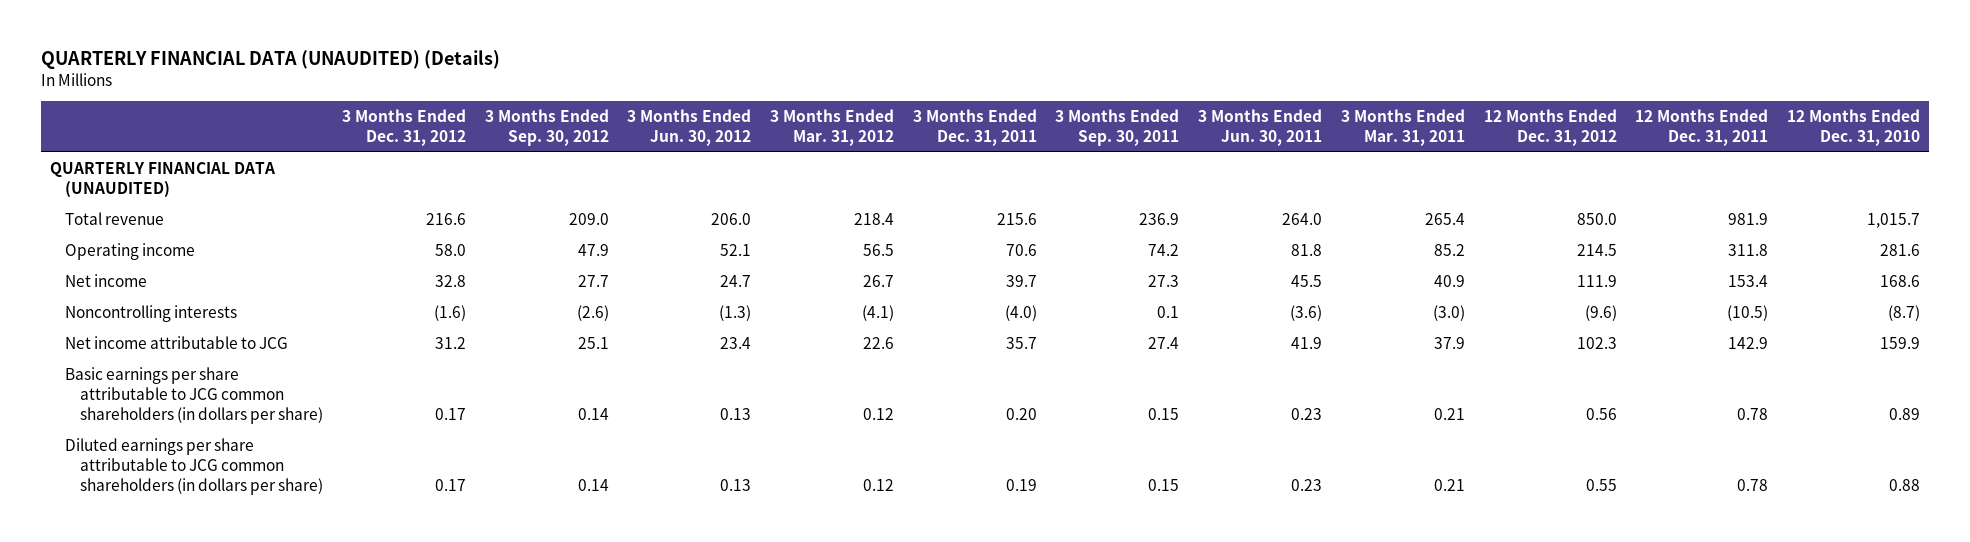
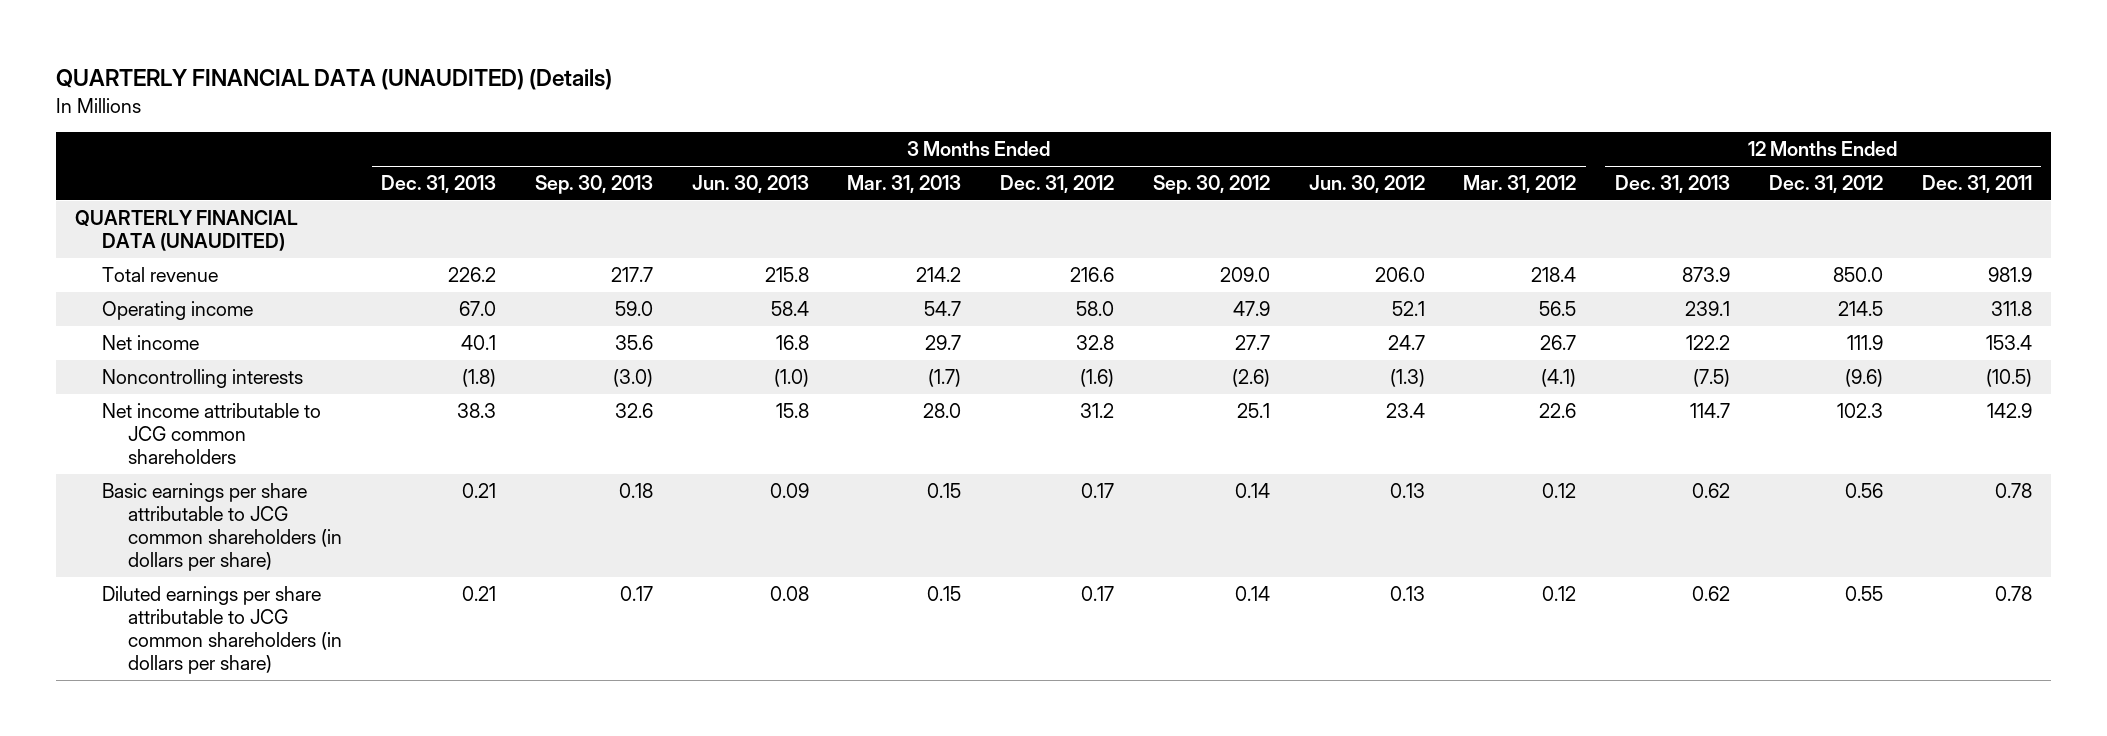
- | 3 Months Ended Dec. 31, 2012 | 3 Months Ended Sep. 30, 2012 | 3 Months Ended Jun. 30, 2012 | 3 Months Ended Mar. 31, 2012 | 3 Months Ended Dec. 31, 2011 | 3 Months Ended Sep. 30, 2011 | 3 Months Ended Jun. 30, 2011 | 3 Months Ended Mar. 31, 2011 | 12 Months Ended Dec. 31, 2012 | 12 Months Ended Dec. 31, 2011 | 12 Months Ended Dec. 31, 2010
+ | 3 Months Ended Dec. 31, 2013 | 3 Months Ended Sep. 30, 2013 | 3 Months Ended Jun. 30, 2013 | 3 Months Ended Mar. 31, 2013 | 3 Months Ended Dec. 31, 2012 | 3 Months Ended Sep. 30, 2012 | 3 Months Ended Jun. 30, 2012 | 3 Months Ended Mar. 31, 2012 | 12 Months Ended Dec. 31, 2013 | 12 Months Ended Dec. 31, 2012 | 12 Months Ended Dec. 31, 2011
- Net income attributable to JCG | 31.2 | 25.1 | 23.4 | 22.6 | 35.7 | 27.4 | 41.9 | 37.9 | 102.3 | 142.9 | 159.9
+ Net income attributable to JCG common shareholders | 38.3 | 32.6 | 15.8 | 28.0 | 31.2 | 25.1 | 23.4 | 22.6 | 114.7 | 102.3 | 142.9

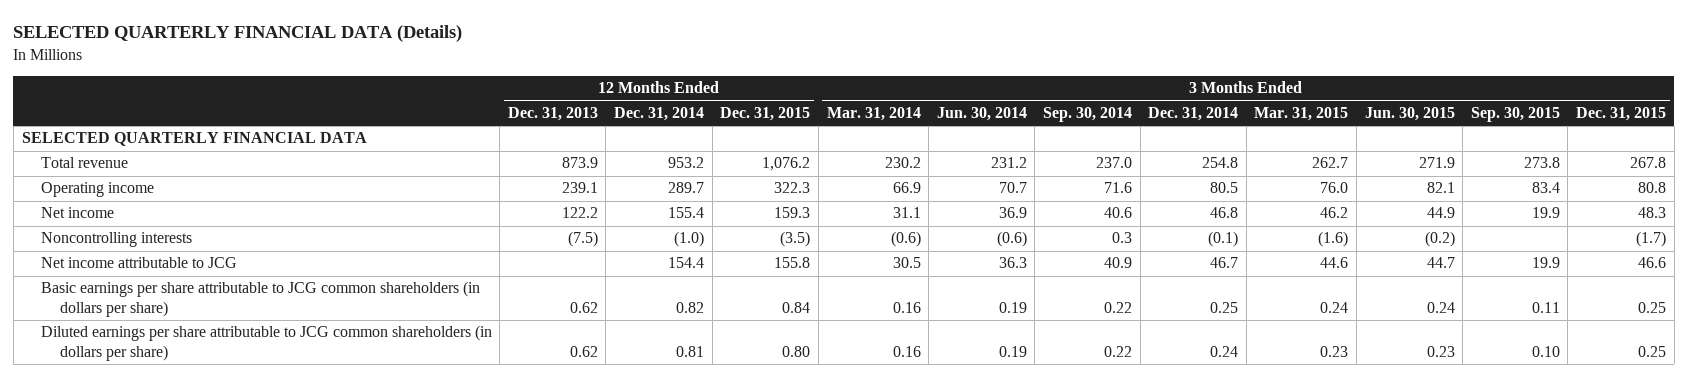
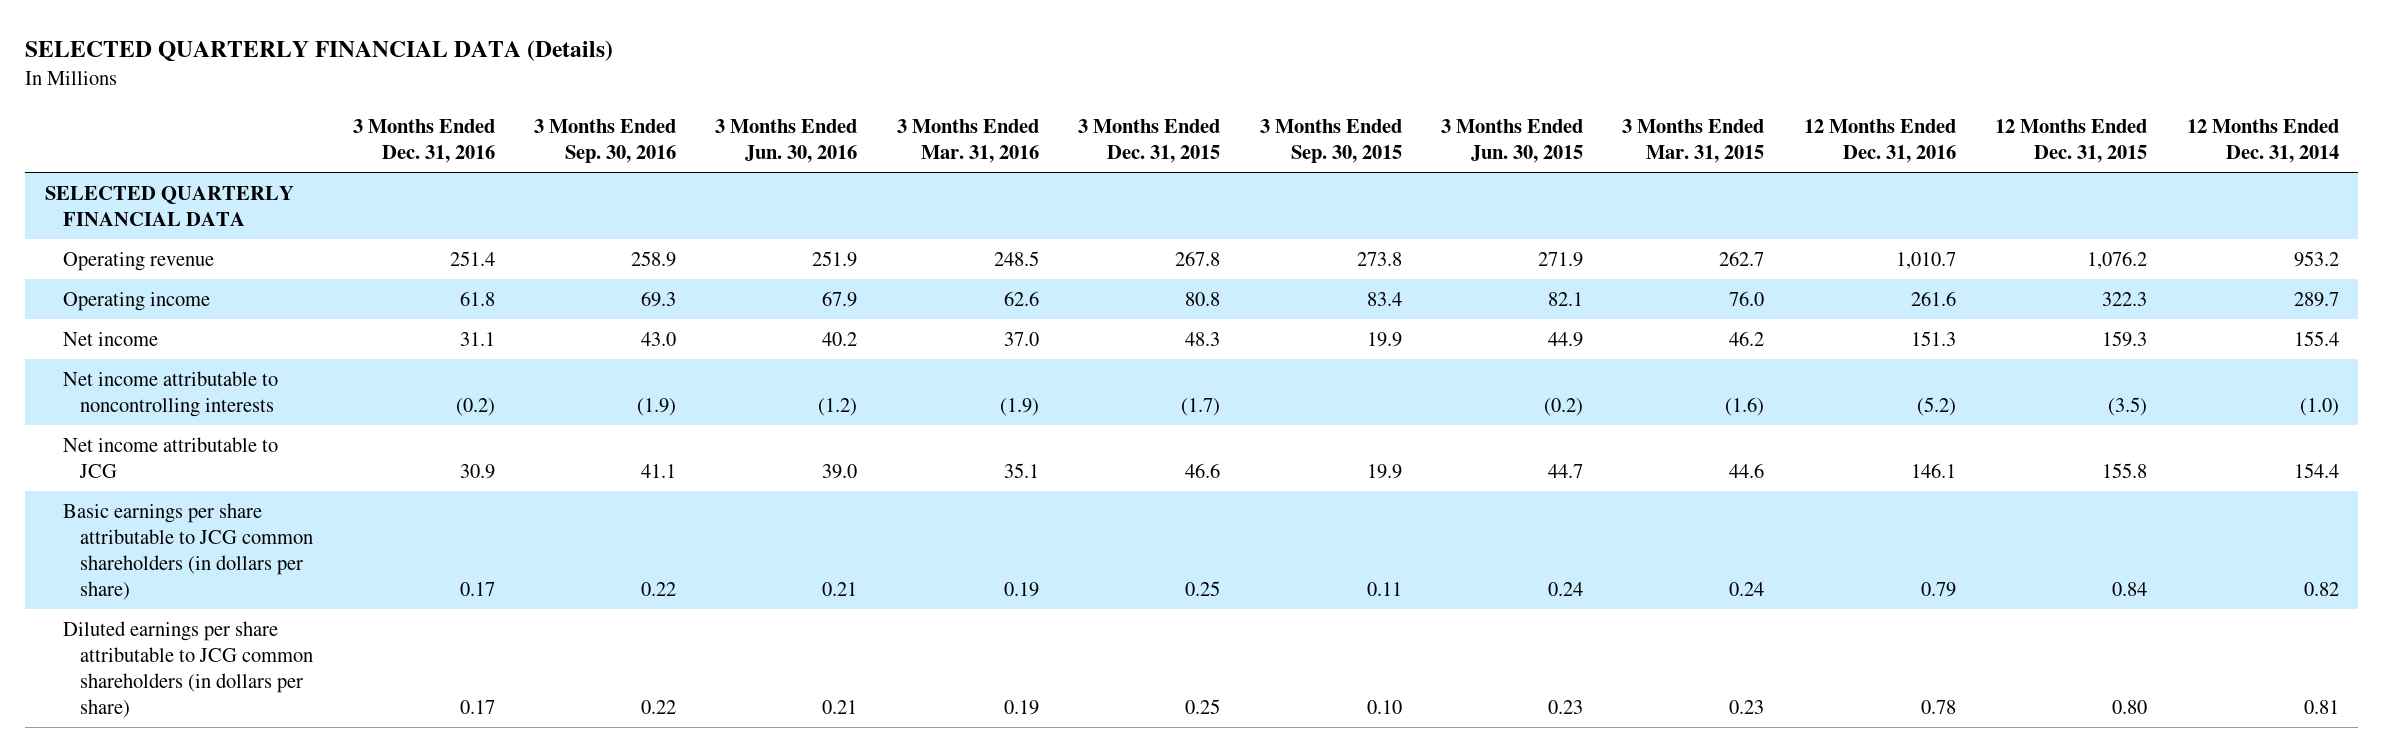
- | 12 Months Ended Dec. 31, 2013 | 12 Months Ended Dec. 31, 2014 | 12 Months Ended Dec. 31, 2015 | 3 Months Ended Mar. 31, 2014 | 3 Months Ended Jun. 30, 2014 | 3 Months Ended Sep. 30, 2014 | 3 Months Ended Dec. 31, 2014 | 3 Months Ended Mar. 31, 2015 | 3 Months Ended Jun. 30, 2015 | 3 Months Ended Sep. 30, 2015 | 3 Months Ended Dec. 31, 2015
+ | 3 Months Ended Dec. 31, 2016 | 3 Months Ended Sep. 30, 2016 | 3 Months Ended Jun. 30, 2016 | 3 Months Ended Mar. 31, 2016 | 3 Months Ended Dec. 31, 2015 | 3 Months Ended Sep. 30, 2015 | 3 Months Ended Jun. 30, 2015 | 3 Months Ended Mar. 31, 2015 | 12 Months Ended Dec. 31, 2016 | 12 Months Ended Dec. 31, 2015 | 12 Months Ended Dec. 31, 2014
- Total revenue | 873.9 | 953.2 | 1,076.2 | 230.2 | 231.2 | 237.0 | 254.8 | 262.7 | 271.9 | 273.8 | 267.8
+ Operating revenue | 251.4 | 258.9 | 251.9 | 248.5 | 267.8 | 273.8 | 271.9 | 262.7 | 1,010.7 | 1,076.2 | 953.2
- Noncontrolling interests | (7.5) | (1.0) | (3.5) | (0.6) | (0.6) | 0.3 | (0.1) | (1.6) | (0.2) | | (1.7)
+ Net income attributable to noncontrolling interests | (0.2) | (1.9) | (1.2) | (1.9) | (1.7) | | (0.2) | (1.6) | (5.2) | (3.5) | (1.0)

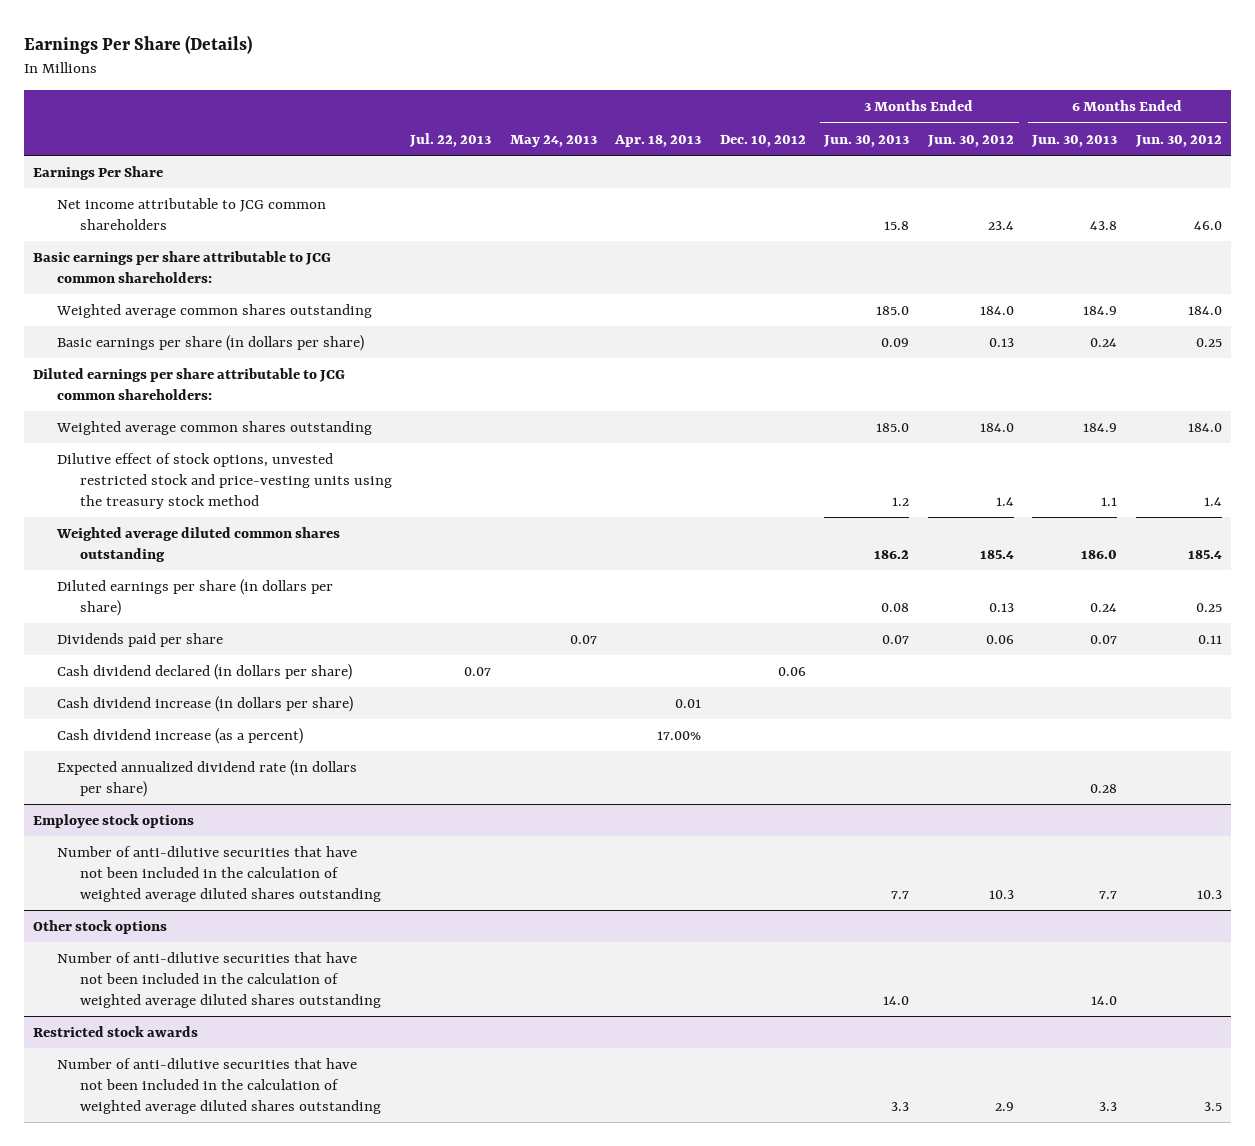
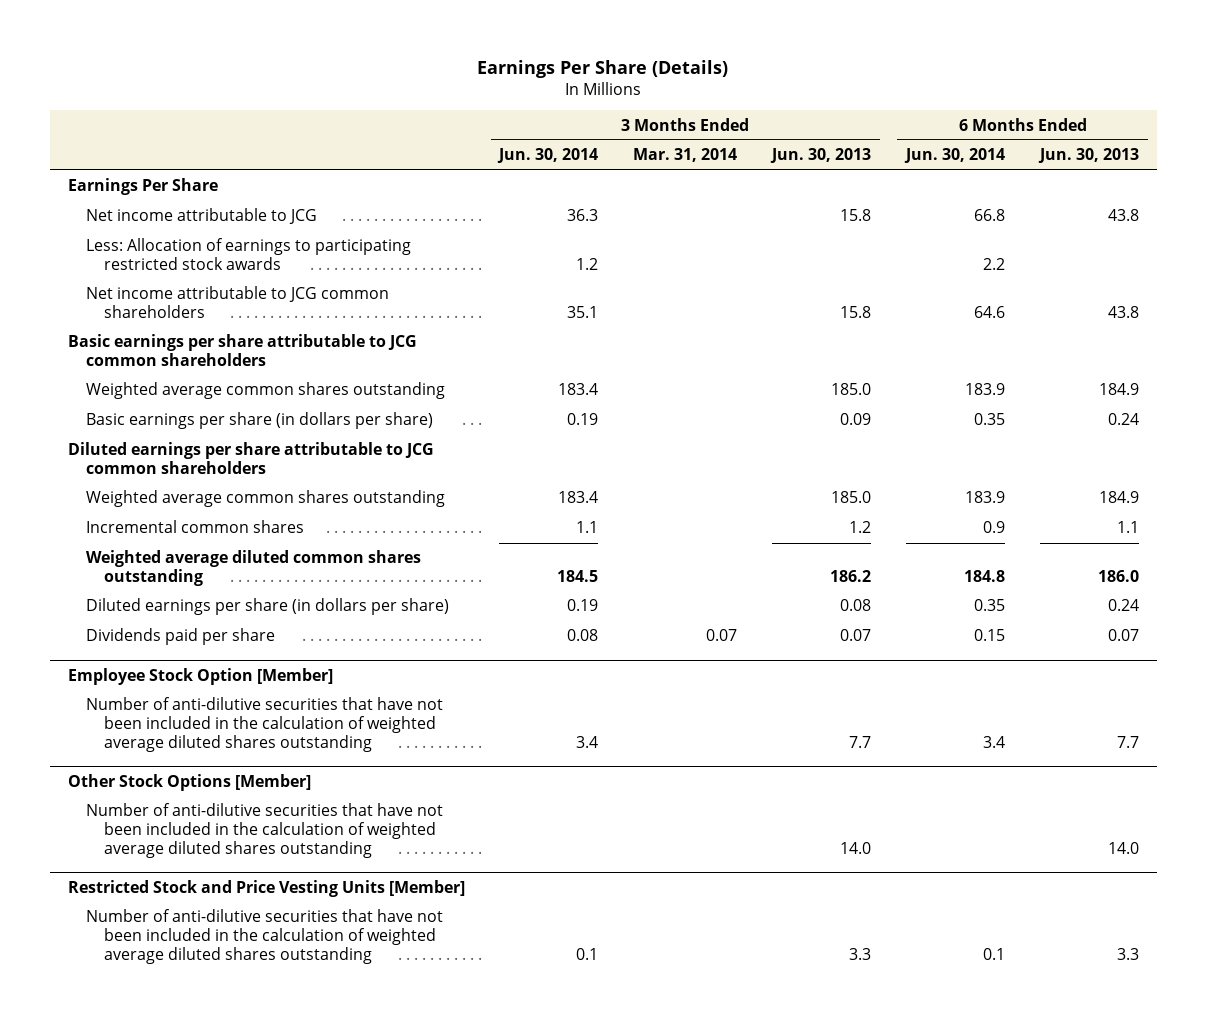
- | Jul. 22, 2013 | May 24, 2013 | Apr. 18, 2013 | Dec. 10, 2012 | 3 Months Ended Jun. 30, 2013 | 3 Months Ended Jun. 30, 2012 | 6 Months Ended Jun. 30, 2013 | 6 Months Ended Jun. 30, 2012
+ | 3 Months Ended Jun. 30, 2014 | 3 Months Ended Mar. 31, 2014 | 3 Months Ended Jun. 30, 2013 | 6 Months Ended Jun. 30, 2014 | 6 Months Ended Jun. 30, 2013
+ Net income attributable to JCG | 36.3 | | 15.8 | 66.8 | 43.8
+ Less: Allocation of earnings to participating restricted stock awards | 1.2 | | | 2.2 |
- Basic earnings per share attributable to JCG common shareholders:
+ Basic earnings per share attributable to JCG common shareholders
- Diluted earnings per share attributable to JCG common shareholders:
+ Diluted earnings per share attributable to JCG common shareholders
- Dilutive effect of stock options, unvested restricted stock and price-vesting units using the treasury stock method | | | | | 1.2 | 1.4 | 1.1 | 1.4
+ Incremental common shares | 1.1 | | 1.2 | 0.9 | 1.1
- Cash dividend declared (in dollars per share) | 0.07 | | | 0.06 | | | |
- Cash dividend increase (in dollars per share) | | | 0.01 | | | | |
- Cash dividend increase (as a percent) | | | 17.00% | | | | |
- Expected annualized dividend rate (in dollars per share) | | | | | | | 0.28 |
- Employee stock options
+ Employee Stock Option [Member]
- Other stock options
+ Other Stock Options [Member]
- Restricted stock awards
+ Restricted Stock and Price Vesting Units [Member]

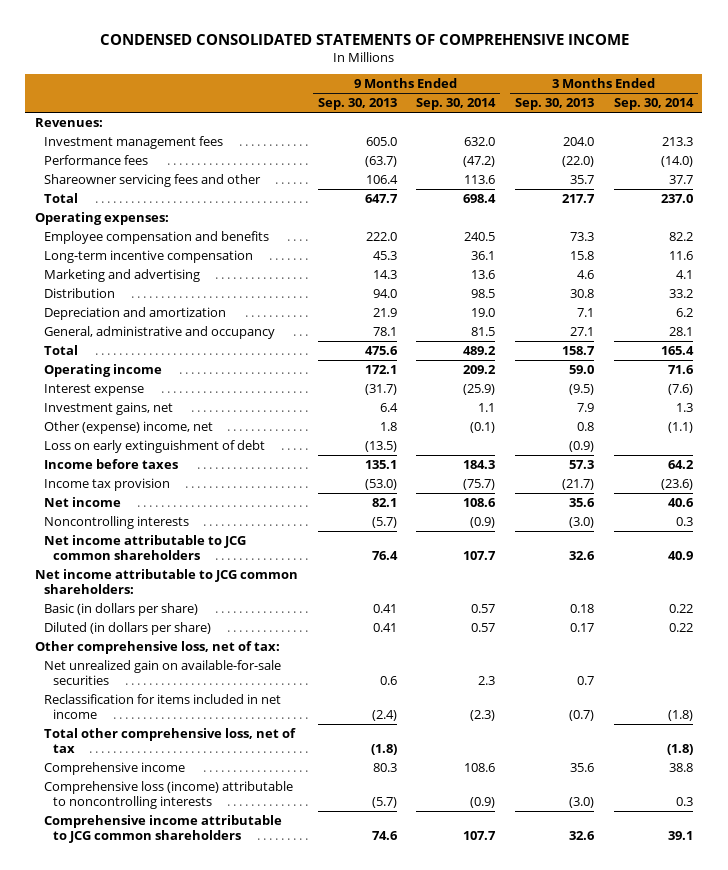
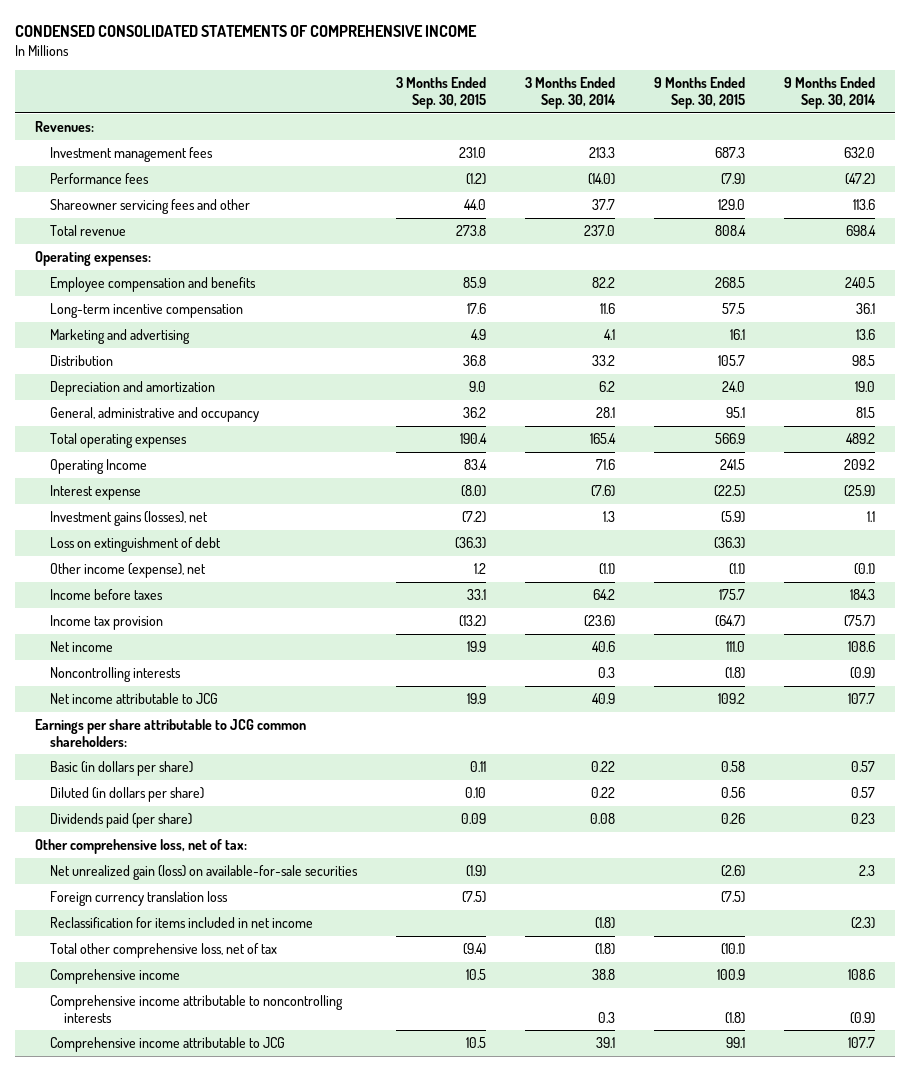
- | 9 Months Ended Sep. 30, 2013 | 9 Months Ended Sep. 30, 2014 | 3 Months Ended Sep. 30, 2013 | 3 Months Ended Sep. 30, 2014
+ | 3 Months Ended Sep. 30, 2015 | 3 Months Ended Sep. 30, 2014 | 9 Months Ended Sep. 30, 2015 | 9 Months Ended Sep. 30, 2014
- Total | 647.7 | 698.4 | 217.7 | 237.0
+ Total revenue | 273.8 | 237.0 | 808.4 | 698.4
- Total | 475.6 | 489.2 | 158.7 | 165.4
- Operating income | 172.1 | 209.2 | 59.0 | 71.6
+ Total operating expenses | 190.4 | 165.4 | 566.9 | 489.2
+ Operating Income | 83.4 | 71.6 | 241.5 | 209.2
- Investment gains, net | 6.4 | 1.1 | 7.9 | 1.3
- Other (expense) income, net | 1.8 | (0.1) | 0.8 | (1.1)
- Loss on early extinguishment of debt | (13.5) | | (0.9) |
+ Investment gains (losses), net | (7.2) | 1.3 | (5.9) | 1.1
+ Loss on extinguishment of debt | (36.3) | | (36.3) |
+ Other income (expense), net | 1.2 | (1.1) | (1.1) | (0.1)
- Net income attributable to JCG common shareholders | 76.4 | 107.7 | 32.6 | 40.9
- Net income attributable to JCG common shareholders:
+ Net income attributable to JCG | 19.9 | 40.9 | 109.2 | 107.7
+ Earnings per share attributable to JCG common shareholders:
+ Dividends paid (per share) | 0.09 | 0.08 | 0.26 | 0.23
- Net unrealized gain on available-for-sale securities | 0.6 | 2.3 | 0.7 |
+ Net unrealized gain (loss) on available-for-sale securities | (1.9) | | (2.6) | 2.3
+ Foreign currency translation loss | (7.5) | | (7.5) |
- Comprehensive loss (income) attributable to noncontrolling interests | (5.7) | (0.9) | (3.0) | 0.3
- Comprehensive income attributable to JCG common shareholders | 74.6 | 107.7 | 32.6 | 39.1
+ Comprehensive income attributable to noncontrolling interests | | 0.3 | (1.8) | (0.9)
+ Comprehensive income attributable to JCG | 10.5 | 39.1 | 99.1 | 107.7

